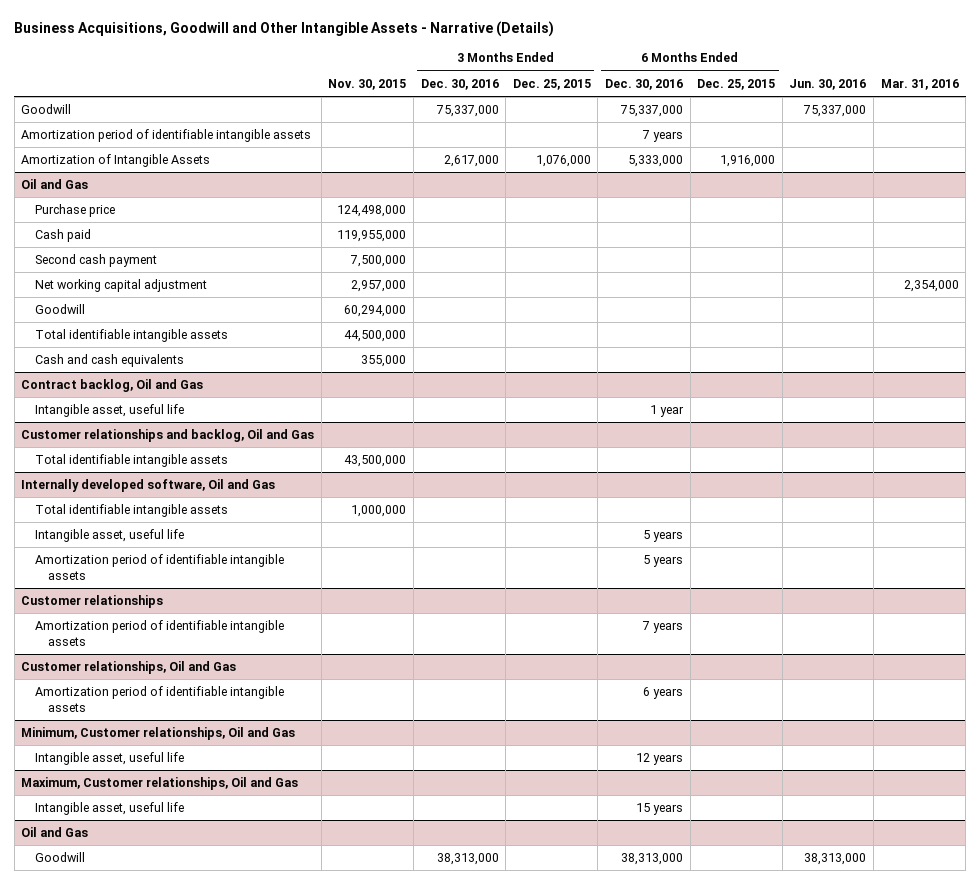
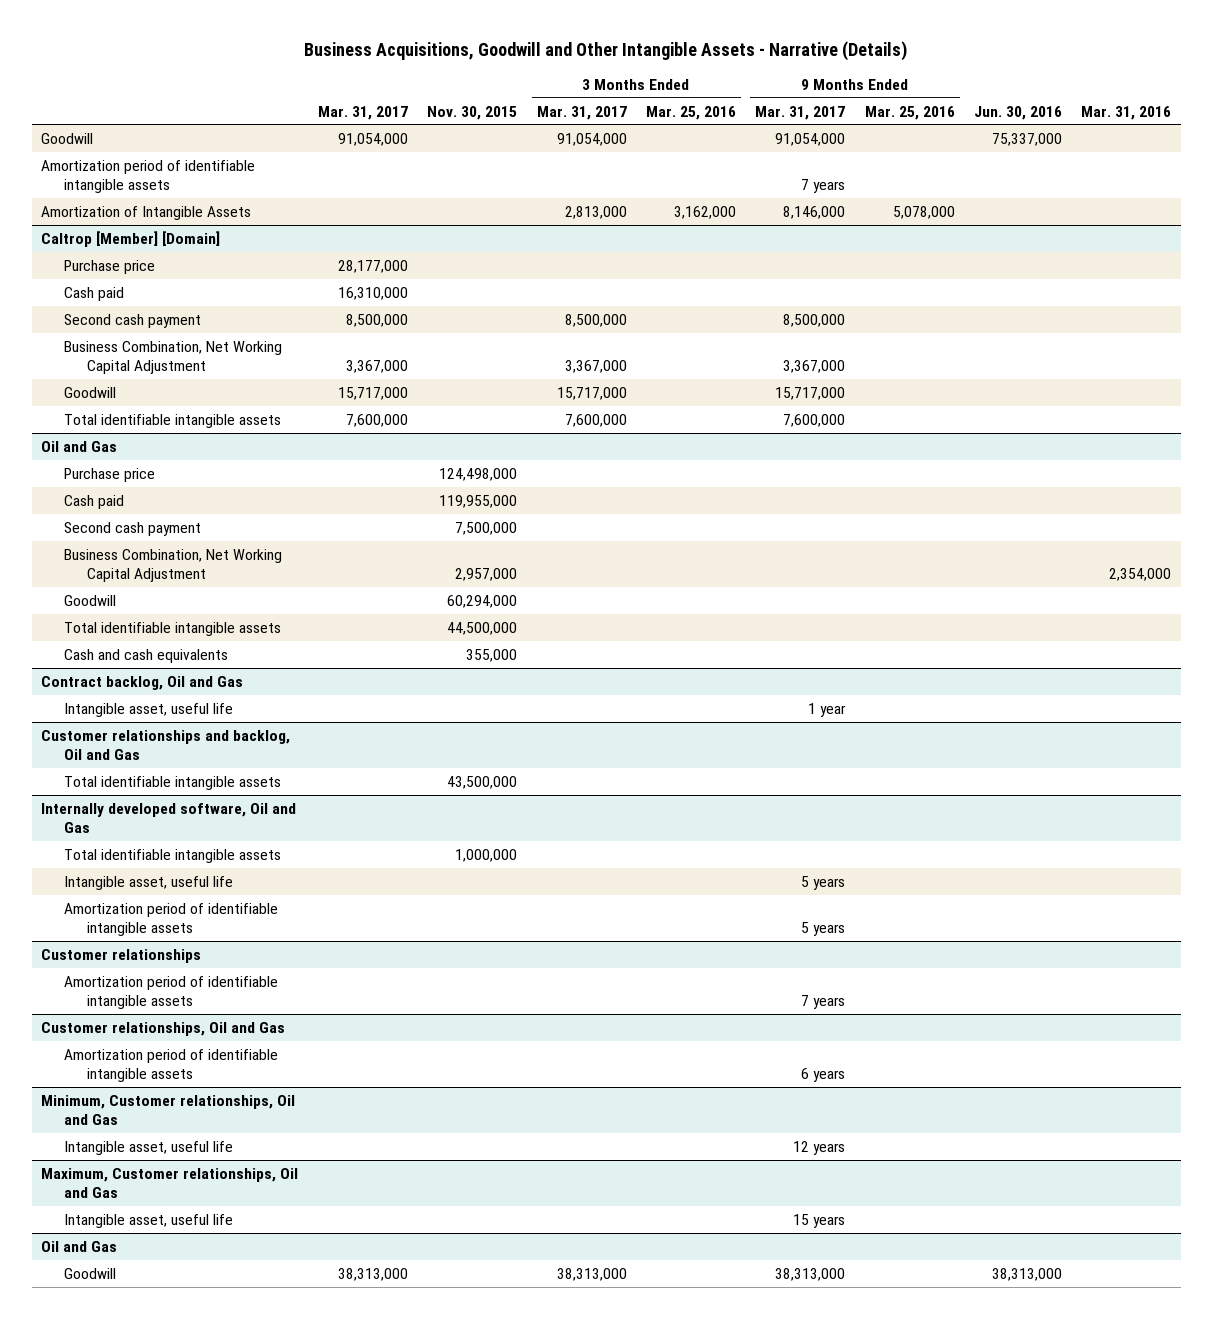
- | Nov. 30, 2015 | 3 Months Ended Dec. 30, 2016 | 3 Months Ended Dec. 25, 2015 | 6 Months Ended Dec. 30, 2016 | 6 Months Ended Dec. 25, 2015 | Jun. 30, 2016 | Mar. 31, 2016
+ | Mar. 31, 2017 | Nov. 30, 2015 | 3 Months Ended Mar. 31, 2017 | 3 Months Ended Mar. 25, 2016 | 9 Months Ended Mar. 31, 2017 | 9 Months Ended Mar. 25, 2016 | Jun. 30, 2016 | Mar. 31, 2016
+ Caltrop [Member] [Domain]
+ Purchase price | 28,177,000 | | | | | | |
+ Cash paid | 16,310,000 | | | | | | |
+ Second cash payment | 8,500,000 | | 8,500,000 | | 8,500,000 | | |
+ Business Combination, Net Working Capital Adjustment | 3,367,000 | | 3,367,000 | | 3,367,000 | | |
+ Goodwill | 15,717,000 | | 15,717,000 | | 15,717,000 | | |
+ Total identifiable intangible assets | 7,600,000 | | 7,600,000 | | 7,600,000 | | |
@ Oil and Gas
- Net working capital adjustment | 2,957,000 | | | | | | 2,354,000
+ Business Combination, Net Working Capital Adjustment | | 2,957,000 | | | | | | 2,354,000

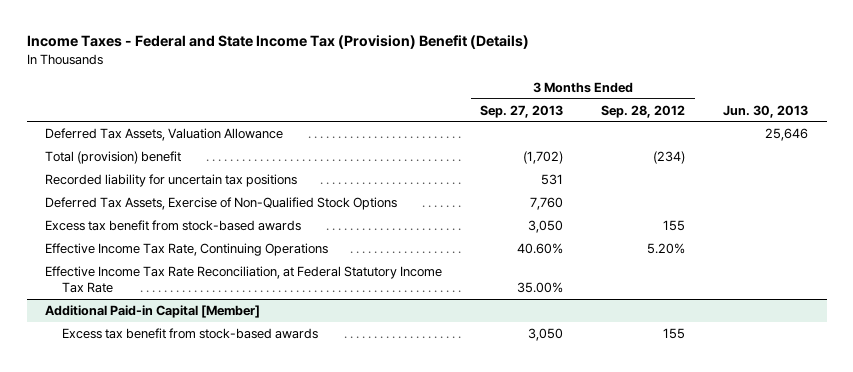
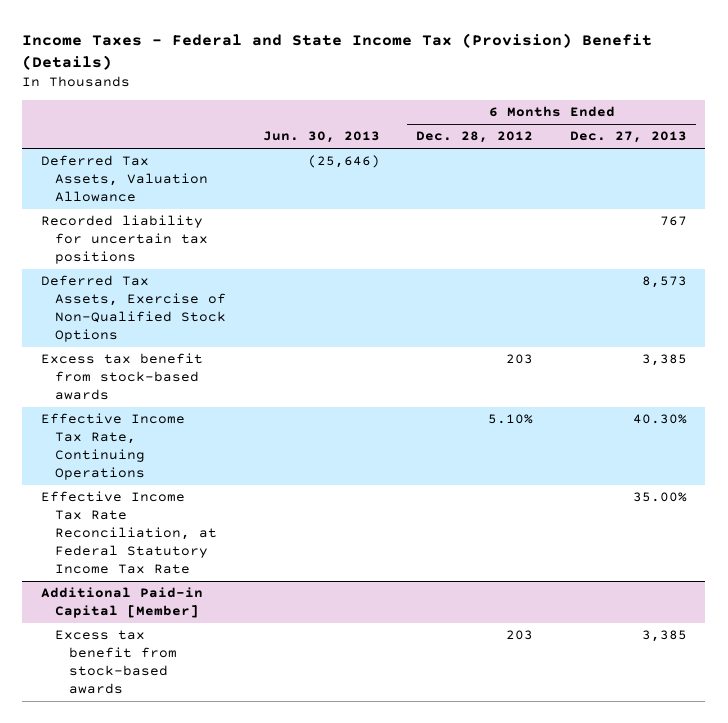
- | 3 Months Ended Sep. 27, 2013 | 3 Months Ended Sep. 28, 2012 | Jun. 30, 2013
+ | Jun. 30, 2013 | 6 Months Ended Dec. 28, 2012 | 6 Months Ended Dec. 27, 2013
- Deferred Tax Assets, Valuation Allowance | | | 25,646
- Total (provision) benefit | (1,702) | (234) |
+ Deferred Tax Assets, Valuation Allowance | (25,646) | |

